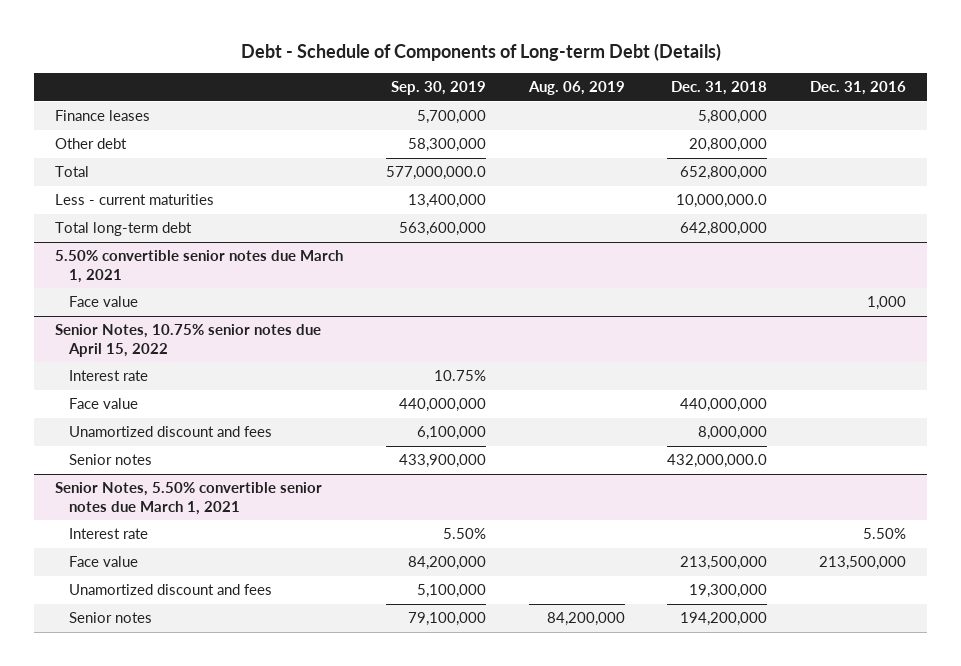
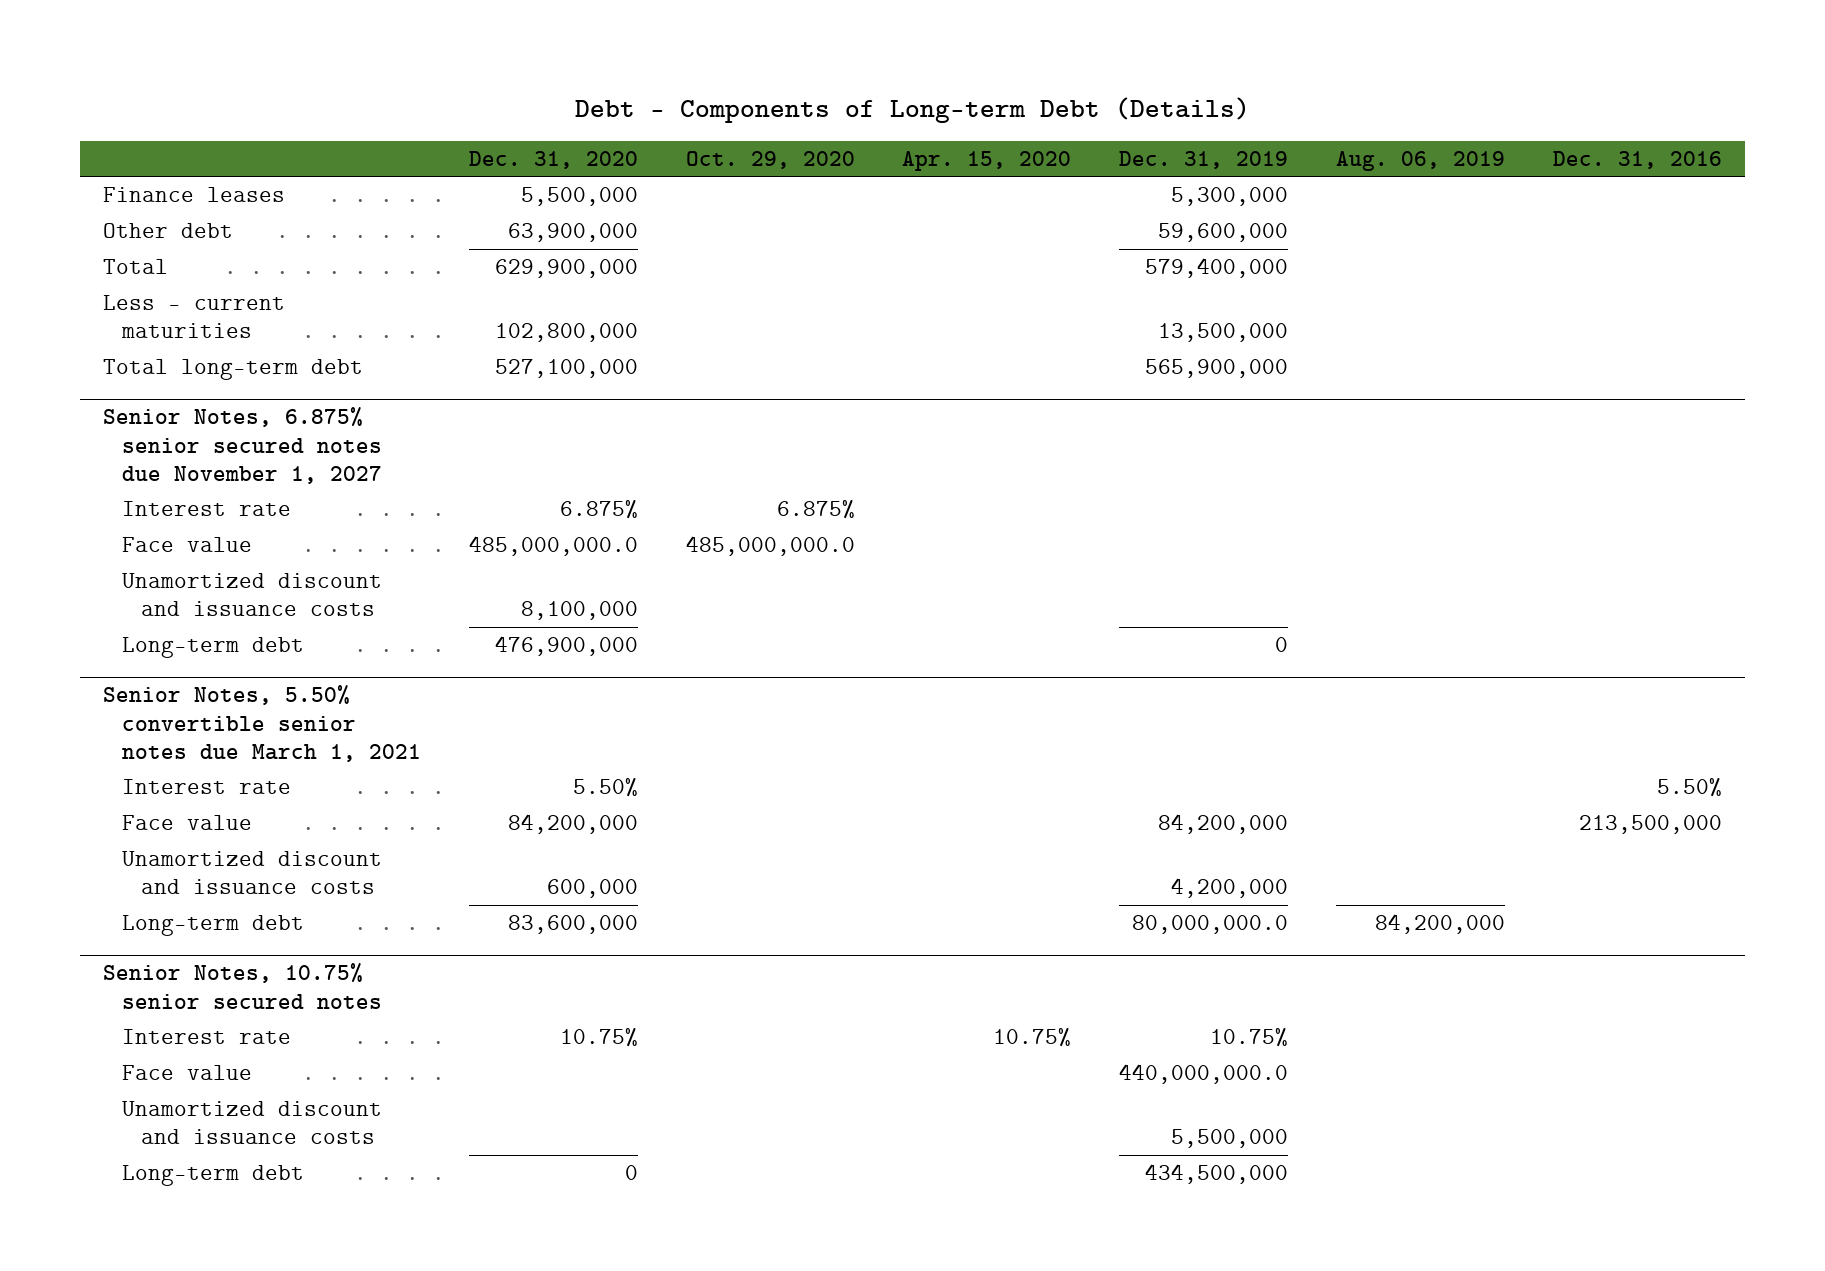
- Debt - Schedule of Components of Long-term Debt (Details)
+ Debt - Components of Long-term Debt (Details)
- | Sep. 30, 2019 | Aug. 06, 2019 | Dec. 31, 2018 | Dec. 31, 2016
+ | Dec. 31, 2020 | Oct. 29, 2020 | Apr. 15, 2020 | Dec. 31, 2019 | Aug. 06, 2019 | Dec. 31, 2016
- 5.50% convertible senior notes due March 1, 2021
- Face value | | | | 1,000
- Senior Notes, 10.75% senior notes due April 15, 2022
- Interest rate | 10.75% | | |
- Face value | 440,000,000 | | 440,000,000 |
- Unamortized discount and fees | 6,100,000 | | 8,000,000 |
- Senior notes | 433,900,000 | | 432,000,000.0 |
+ Senior Notes, 6.875% senior secured notes due November 1, 2027
+ Interest rate | 6.875% | 6.875% | | | |
+ Face value | 485,000,000.0 | 485,000,000.0 | | | |
+ Unamortized discount and issuance costs | 8,100,000 | | | | |
+ Long-term debt | 476,900,000 | | | 0 | |
@ Senior Notes, 5.50% convertible senior notes due March 1, 2021
- Unamortized discount and fees | 5,100,000 | | 19,300,000 |
- Senior notes | 79,100,000 | 84,200,000 | 194,200,000 |
+ Unamortized discount and issuance costs | 600,000 | | | 4,200,000 | |
+ Long-term debt | 83,600,000 | | | 80,000,000.0 | 84,200,000 |
+ Senior Notes, 10.75% senior secured notes
+ Interest rate | 10.75% | | 10.75% | 10.75% | |
+ Face value | | | | 440,000,000.0 | |
+ Unamortized discount and issuance costs | | | | 5,500,000 | |
+ Long-term debt | 0 | | | 434,500,000 | |

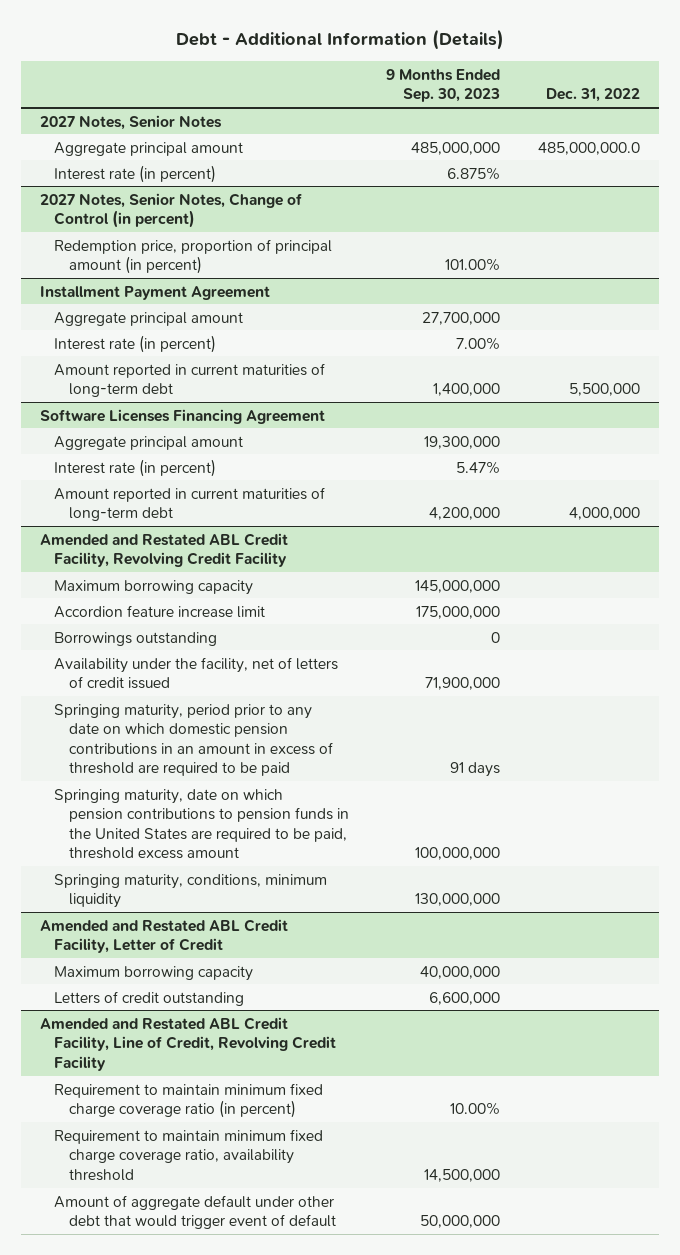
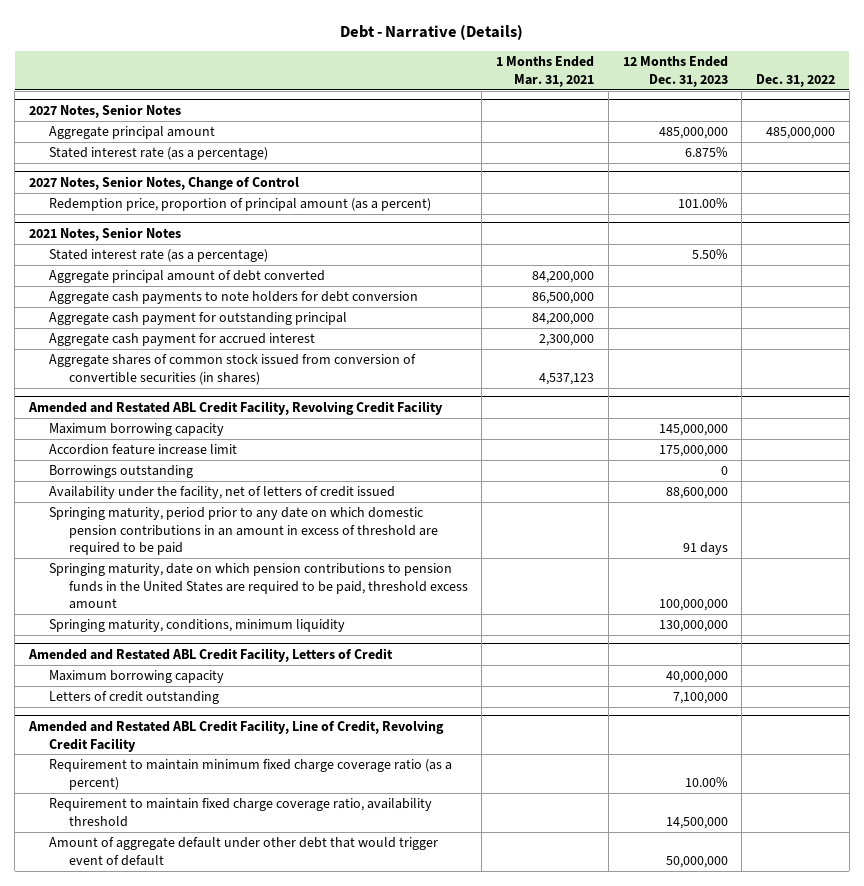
- Debt - Additional Information (Details)
+ Debt - Narrative (Details)
- | 9 Months Ended Sep. 30, 2023 | Dec. 31, 2022
+ | 1 Months Ended Mar. 31, 2021 | 12 Months Ended Dec. 31, 2023 | Dec. 31, 2022
@ 2027 Notes, Senior Notes
- Aggregate principal amount | 485,000,000 | 485,000,000.0
- Interest rate (in percent) | 6.875% |
- 2027 Notes, Senior Notes, Change of Control (in percent)
- Redemption price, proportion of principal amount (in percent) | 101.00% |
- Installment Payment Agreement
- Aggregate principal amount | 27,700,000 |
- Interest rate (in percent) | 7.00% |
- Amount reported in current maturities of long-term debt | 1,400,000 | 5,500,000
- Software Licenses Financing Agreement
- Aggregate principal amount | 19,300,000 |
- Interest rate (in percent) | 5.47% |
- Amount reported in current maturities of long-term debt | 4,200,000 | 4,000,000
@ 2027 Notes, Senior Notes
+ Aggregate principal amount | | 485,000,000 | 485,000,000
+ Stated interest rate (as a percentage) | | 6.875% |
+ 2027 Notes, Senior Notes, Change of Control
+ Redemption price, proportion of principal amount (as a percent) | | 101.00% |
+ 2021 Notes, Senior Notes
+ Stated interest rate (as a percentage) | | 5.50% |
+ Aggregate principal amount of debt converted | 84,200,000 | |
+ Aggregate cash payments to note holders for debt conversion | 86,500,000 | |
+ Aggregate cash payment for outstanding principal | 84,200,000 | |
+ Aggregate cash payment for accrued interest | 2,300,000 | |
+ Aggregate shares of common stock issued from conversion of convertible securities (in shares) | 4,537,123 | |
- Amended and Restated ABL Credit Facility, Letter of Credit
+ Amended and Restated ABL Credit Facility, Letters of Credit
@ Amended and Restated ABL Credit Facility, Line of Credit, Revolving Credit Facility
- Requirement to maintain minimum fixed charge coverage ratio (in percent) | 10.00% |
- Requirement to maintain minimum fixed charge coverage ratio, availability threshold | 14,500,000 |
+ Requirement to maintain minimum fixed charge coverage ratio (as a percent) | | 10.00% |
+ Requirement to maintain fixed charge coverage ratio, availability threshold | | 14,500,000 |

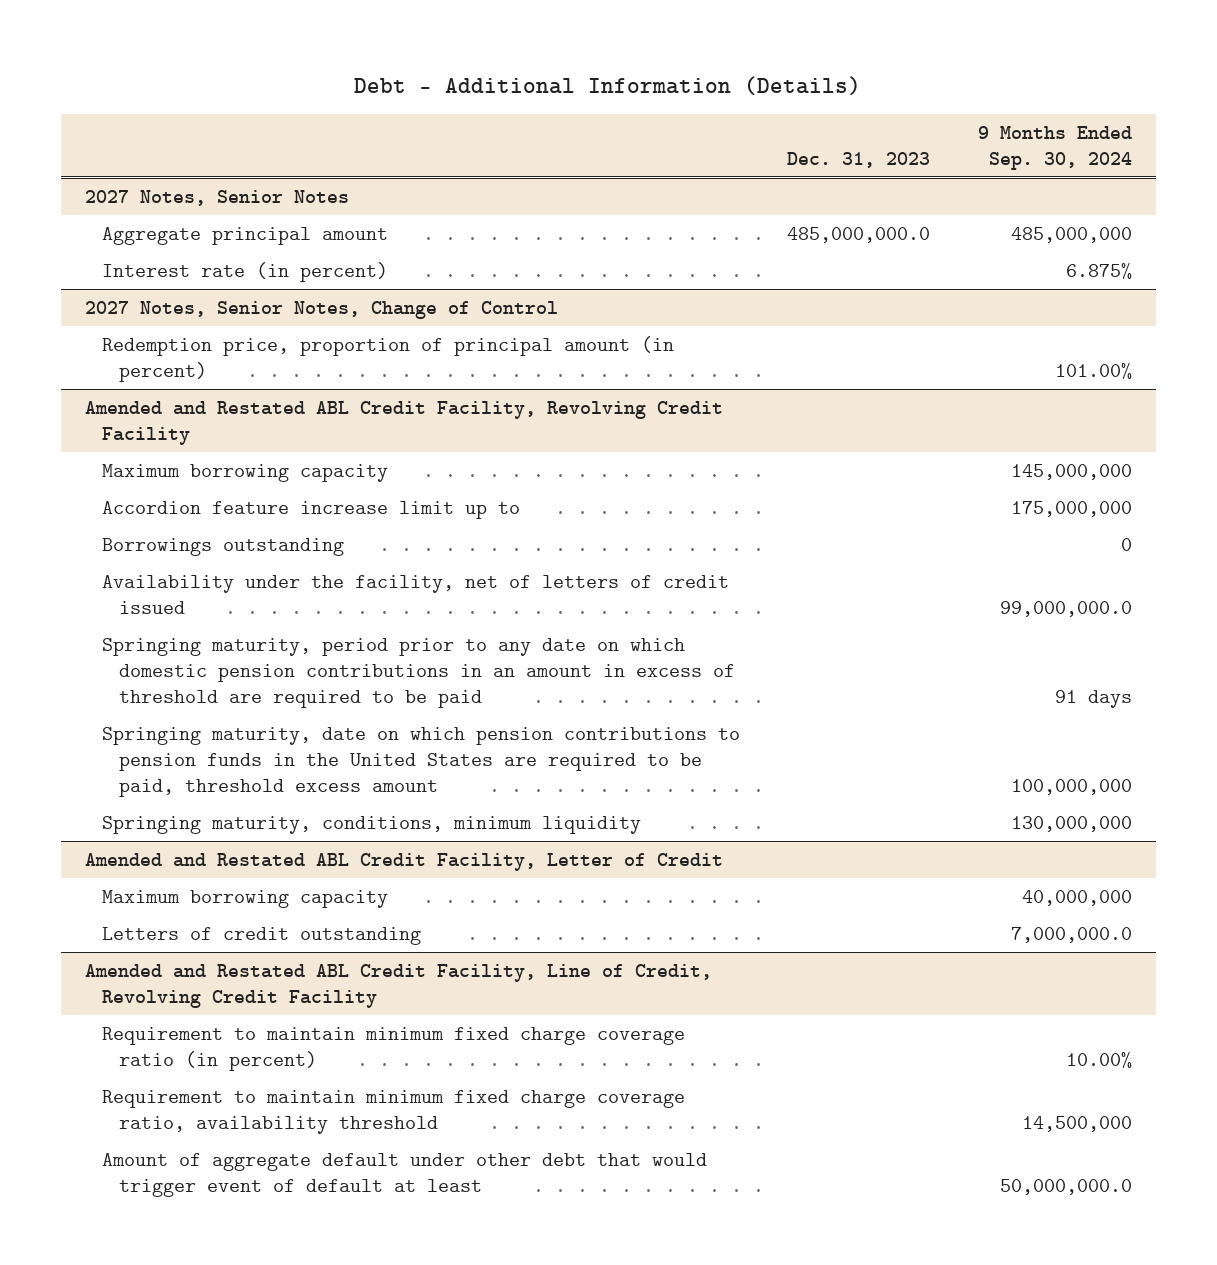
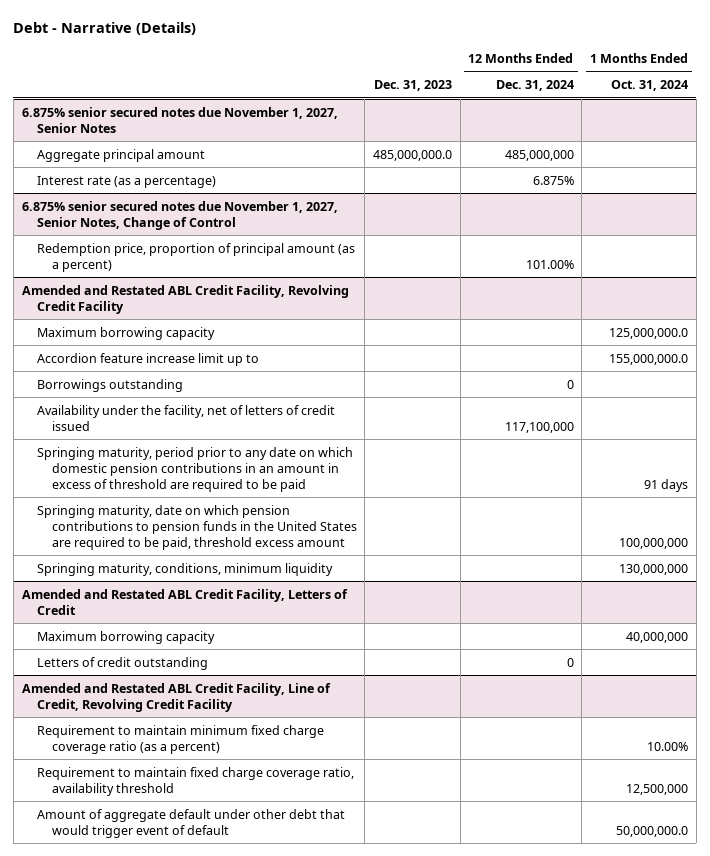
- Debt - Additional Information (Details)
+ Debt - Narrative (Details)
- | Dec. 31, 2023 | 9 Months Ended Sep. 30, 2024
+ | Dec. 31, 2023 | 12 Months Ended Dec. 31, 2024 | 1 Months Ended Oct. 31, 2024
- 2027 Notes, Senior Notes
+ 6.875% senior secured notes due November 1, 2027, Senior Notes
- Interest rate (in percent) | | 6.875%
- 2027 Notes, Senior Notes, Change of Control
- Redemption price, proportion of principal amount (in percent) | | 101.00%
+ Interest rate (as a percentage) | | 6.875% |
+ 6.875% senior secured notes due November 1, 2027, Senior Notes, Change of Control
+ Redemption price, proportion of principal amount (as a percent) | | 101.00% |
- Amended and Restated ABL Credit Facility, Letter of Credit
+ Amended and Restated ABL Credit Facility, Letters of Credit
@ Amended and Restated ABL Credit Facility, Line of Credit, Revolving Credit Facility
- Requirement to maintain minimum fixed charge coverage ratio (in percent) | | 10.00%
- Requirement to maintain minimum fixed charge coverage ratio, availability threshold | | 14,500,000
- Amount of aggregate default under other debt that would trigger event of default at least | | 50,000,000.0
+ Requirement to maintain minimum fixed charge coverage ratio (as a percent) | | | 10.00%
+ Requirement to maintain fixed charge coverage ratio, availability threshold | | | 12,500,000
+ Amount of aggregate default under other debt that would trigger event of default | | | 50,000,000.0

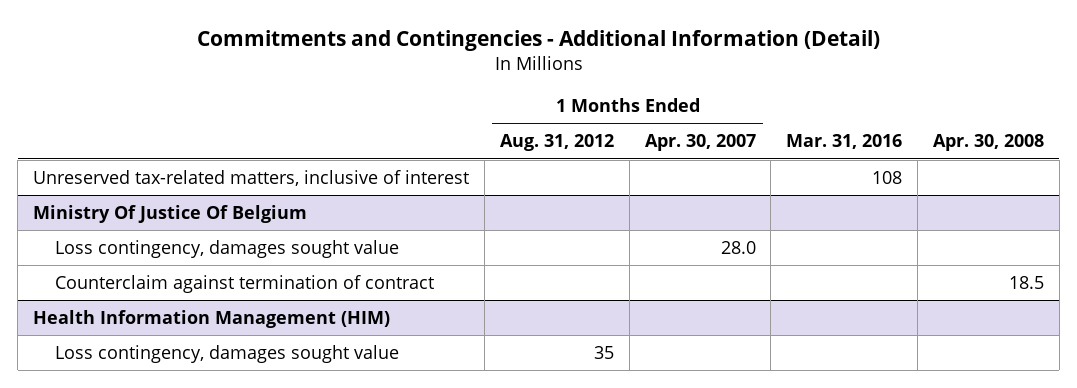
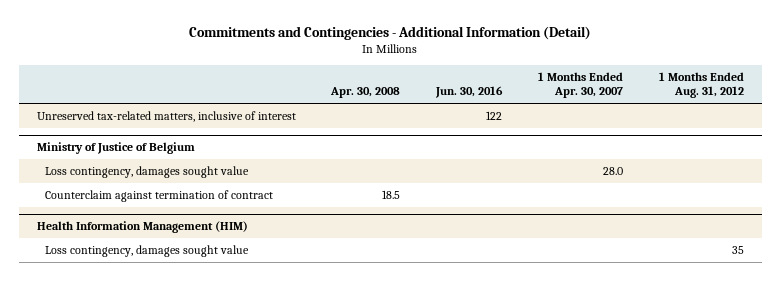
- | 1 Months Ended Aug. 31, 2012 | 1 Months Ended Apr. 30, 2007 | Mar. 31, 2016 | Apr. 30, 2008
+ | Apr. 30, 2008 | Jun. 30, 2016 | 1 Months Ended Apr. 30, 2007 | 1 Months Ended Aug. 31, 2012
- Ministry Of Justice Of Belgium
+ Ministry of Justice of Belgium

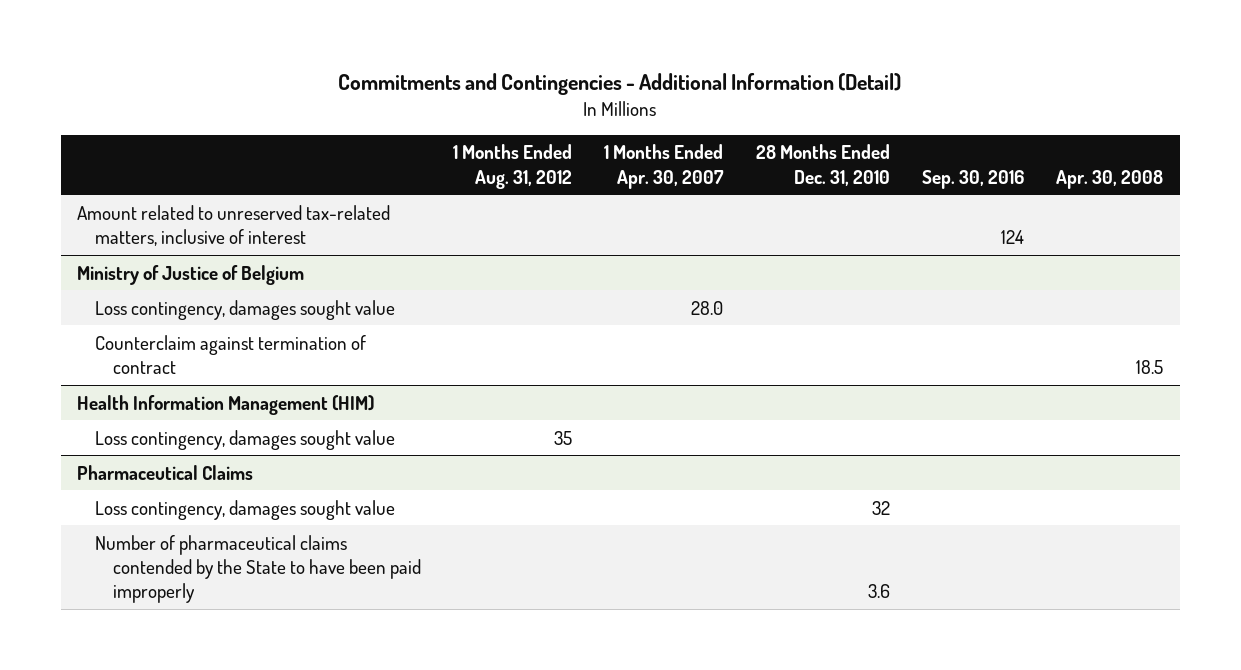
- | Apr. 30, 2008 | Jun. 30, 2016 | 1 Months Ended Apr. 30, 2007 | 1 Months Ended Aug. 31, 2012
+ | 1 Months Ended Aug. 31, 2012 | 1 Months Ended Apr. 30, 2007 | 28 Months Ended Dec. 31, 2010 | Sep. 30, 2016 | Apr. 30, 2008
- Unreserved tax-related matters, inclusive of interest | | 122 | |
+ Amount related to unreserved tax-related matters, inclusive of interest | | | | 124 |
+ Pharmaceutical Claims
+ Loss contingency, damages sought value | | | 32 | |
+ Number of pharmaceutical claims contended by the State to have been paid improperly | | | 3.6 | |

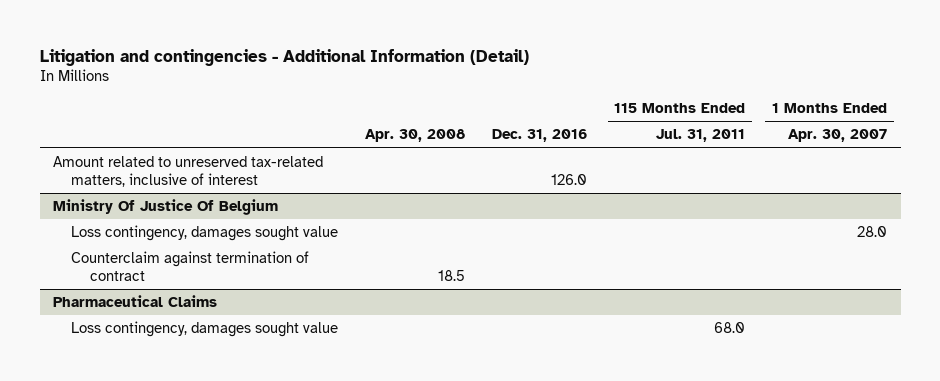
- Commitments and Contingencies - Additional Information (Detail)
+ Litigation and contingencies - Additional Information (Detail)
- | 1 Months Ended Aug. 31, 2012 | 1 Months Ended Apr. 30, 2007 | 28 Months Ended Dec. 31, 2010 | Sep. 30, 2016 | Apr. 30, 2008
+ | Apr. 30, 2008 | Dec. 31, 2016 | 115 Months Ended Jul. 31, 2011 | 1 Months Ended Apr. 30, 2007
- Ministry of Justice of Belgium
+ Ministry Of Justice Of Belgium
- Health Information Management (HIM)
- Loss contingency, damages sought value | 35 | | | |
@ Pharmaceutical Claims
- Number of pharmaceutical claims contended by the State to have been paid improperly | | | 3.6 | |

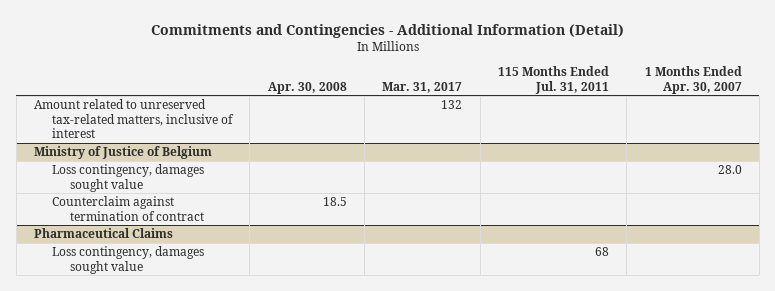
- Litigation and contingencies - Additional Information (Detail)
+ Commitments and Contingencies - Additional Information (Detail)
- | Apr. 30, 2008 | Dec. 31, 2016 | 115 Months Ended Jul. 31, 2011 | 1 Months Ended Apr. 30, 2007
+ | Apr. 30, 2008 | Mar. 31, 2017 | 115 Months Ended Jul. 31, 2011 | 1 Months Ended Apr. 30, 2007
- Ministry Of Justice Of Belgium
+ Ministry of Justice of Belgium
@ Pharmaceutical Claims
- Loss contingency, damages sought value | | | 68.0 |
+ Loss contingency, damages sought value | | | 68 |

